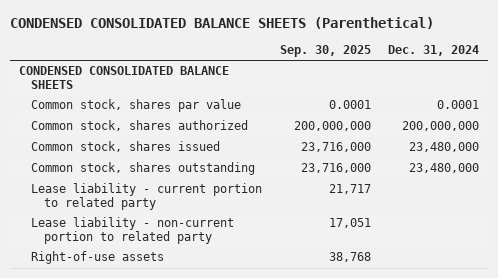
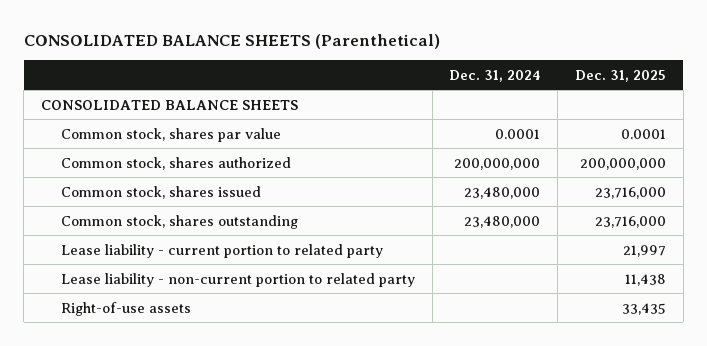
- CONDENSED CONSOLIDATED BALANCE SHEETS (Parenthetical)
+ CONSOLIDATED BALANCE SHEETS (Parenthetical)
- | Sep. 30, 2025 | Dec. 31, 2024
+ | Dec. 31, 2024 | Dec. 31, 2025
- CONDENSED CONSOLIDATED BALANCE SHEETS
+ CONSOLIDATED BALANCE SHEETS

